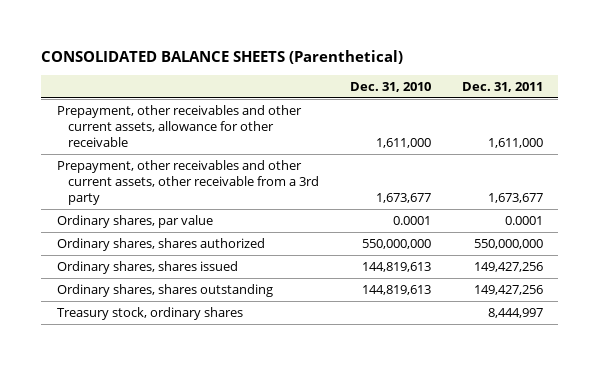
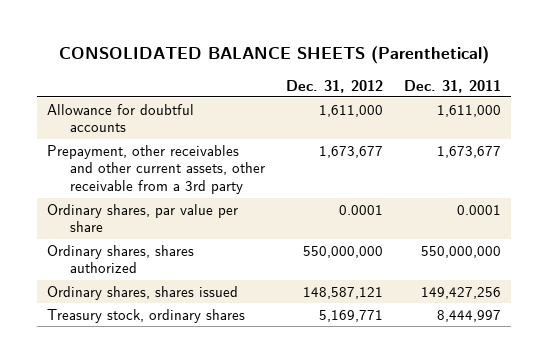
- | Dec. 31, 2010 | Dec. 31, 2011
+ | Dec. 31, 2012 | Dec. 31, 2011
- Prepayment, other receivables and other current assets, allowance for other receivable | 1,611,000 | 1,611,000
+ Allowance for doubtful accounts | 1,611,000 | 1,611,000
- Ordinary shares, par value | 0.0001 | 0.0001
+ Ordinary shares, par value per share | 0.0001 | 0.0001
- Ordinary shares, shares outstanding | 144,819,613 | 149,427,256

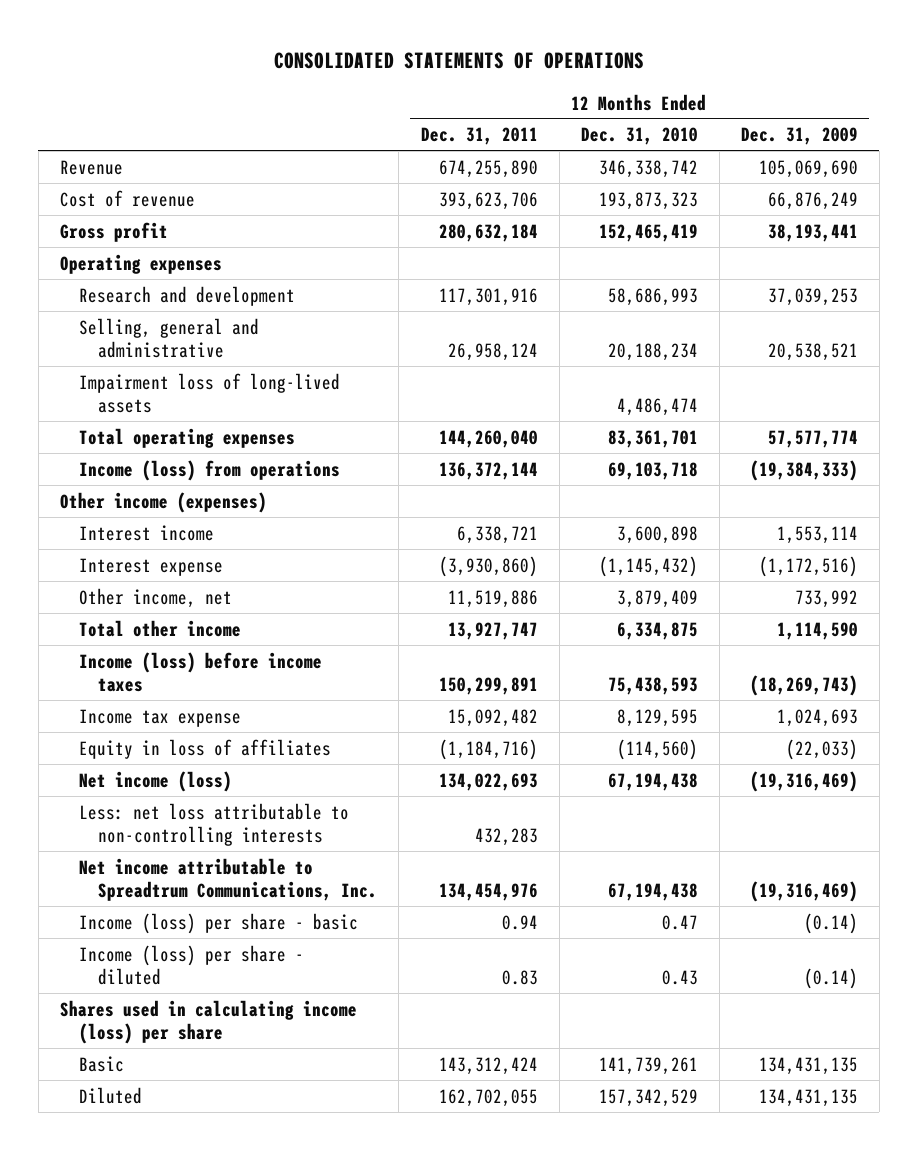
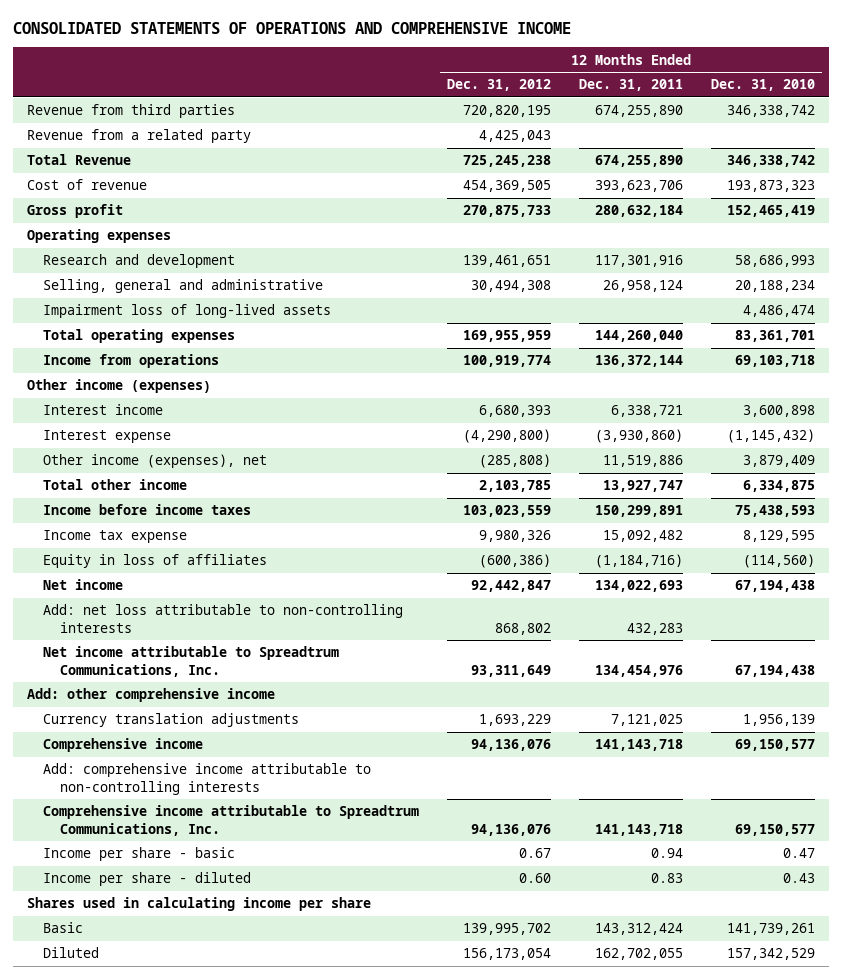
- CONSOLIDATED STATEMENTS OF OPERATIONS
+ CONSOLIDATED STATEMENTS OF OPERATIONS AND COMPREHENSIVE INCOME
- | 12 Months Ended Dec. 31, 2011 | 12 Months Ended Dec. 31, 2010 | 12 Months Ended Dec. 31, 2009
+ | 12 Months Ended Dec. 31, 2012 | 12 Months Ended Dec. 31, 2011 | 12 Months Ended Dec. 31, 2010
- Revenue | 674,255,890 | 346,338,742 | 105,069,690
+ Revenue from third parties | 720,820,195 | 674,255,890 | 346,338,742
+ Revenue from a related party | 4,425,043 | |
+ Total Revenue | 725,245,238 | 674,255,890 | 346,338,742
- Income (loss) from operations | 136,372,144 | 69,103,718 | (19,384,333)
+ Income from operations | 100,919,774 | 136,372,144 | 69,103,718
- Other income, net | 11,519,886 | 3,879,409 | 733,992
+ Other income (expenses), net | (285,808) | 11,519,886 | 3,879,409
- Income (loss) before income taxes | 150,299,891 | 75,438,593 | (18,269,743)
+ Income before income taxes | 103,023,559 | 150,299,891 | 75,438,593
- Net income (loss) | 134,022,693 | 67,194,438 | (19,316,469)
- Less: net loss attributable to non-controlling interests | 432,283 | |
+ Net income | 92,442,847 | 134,022,693 | 67,194,438
+ Add: net loss attributable to non-controlling interests | 868,802 | 432,283 |
- Income (loss) per share - basic | 0.94 | 0.47 | (0.14)
- Income (loss) per share - diluted | 0.83 | 0.43 | (0.14)
- Shares used in calculating income (loss) per share
+ Add: other comprehensive income
+ Currency translation adjustments | 1,693,229 | 7,121,025 | 1,956,139
+ Comprehensive income | 94,136,076 | 141,143,718 | 69,150,577
+ Add: comprehensive income attributable to non-controlling interests
+ Comprehensive income attributable to Spreadtrum Communications, Inc. | 94,136,076 | 141,143,718 | 69,150,577
+ Income per share - basic | 0.67 | 0.94 | 0.47
+ Income per share - diluted | 0.60 | 0.83 | 0.43
+ Shares used in calculating income per share

